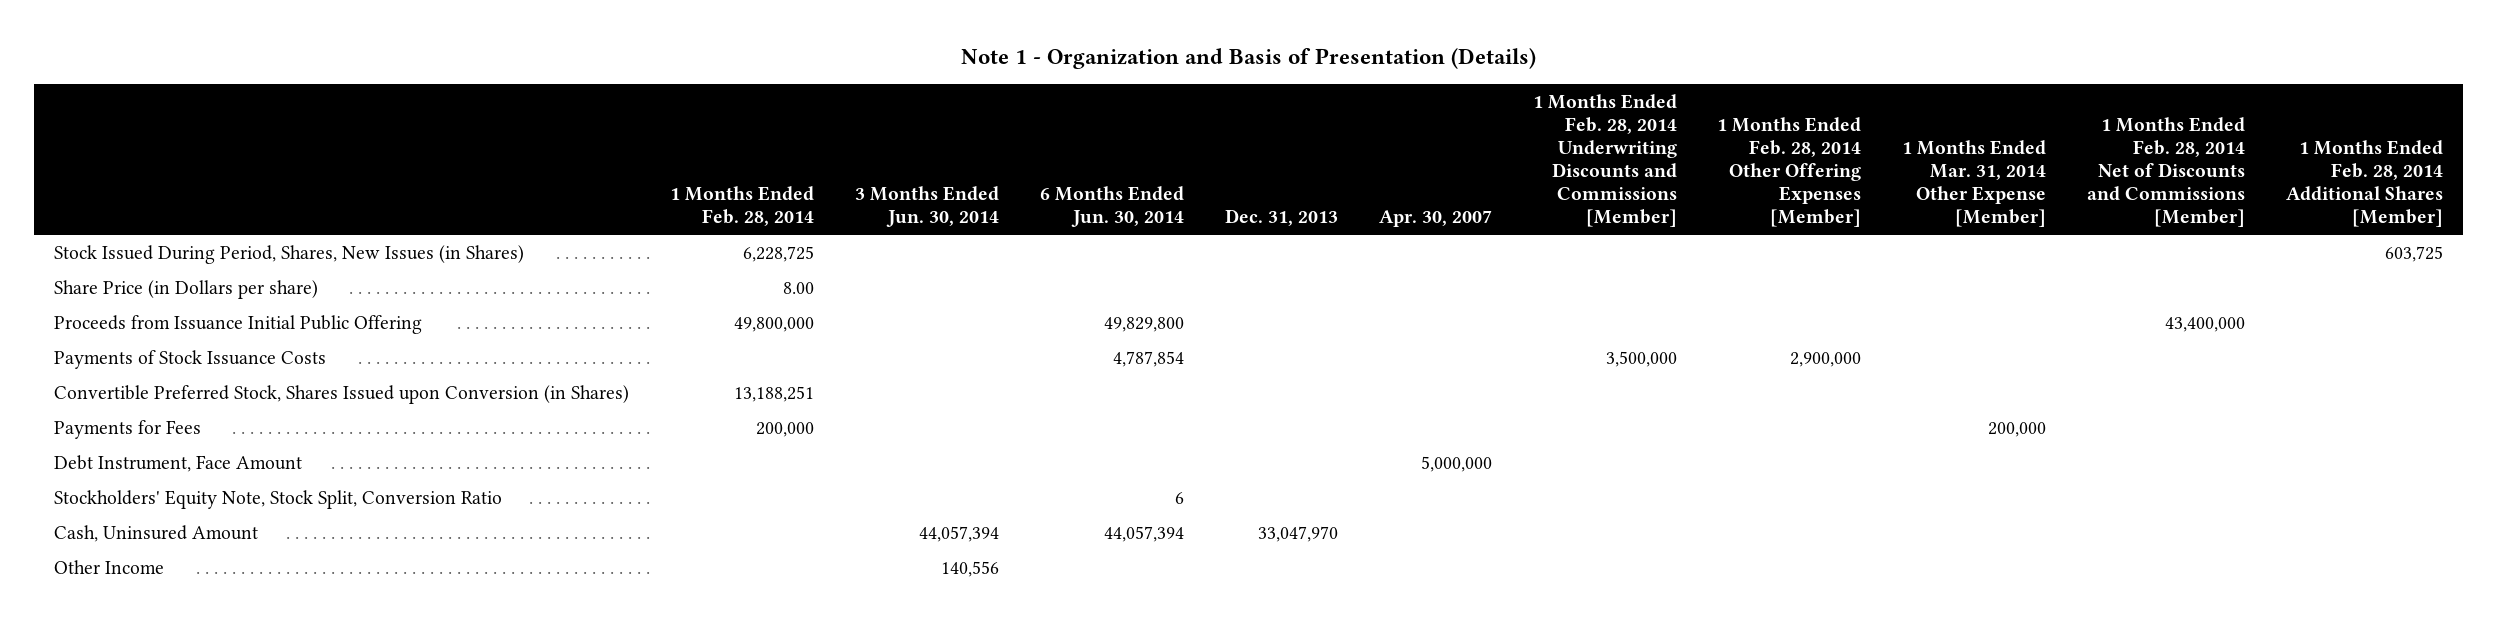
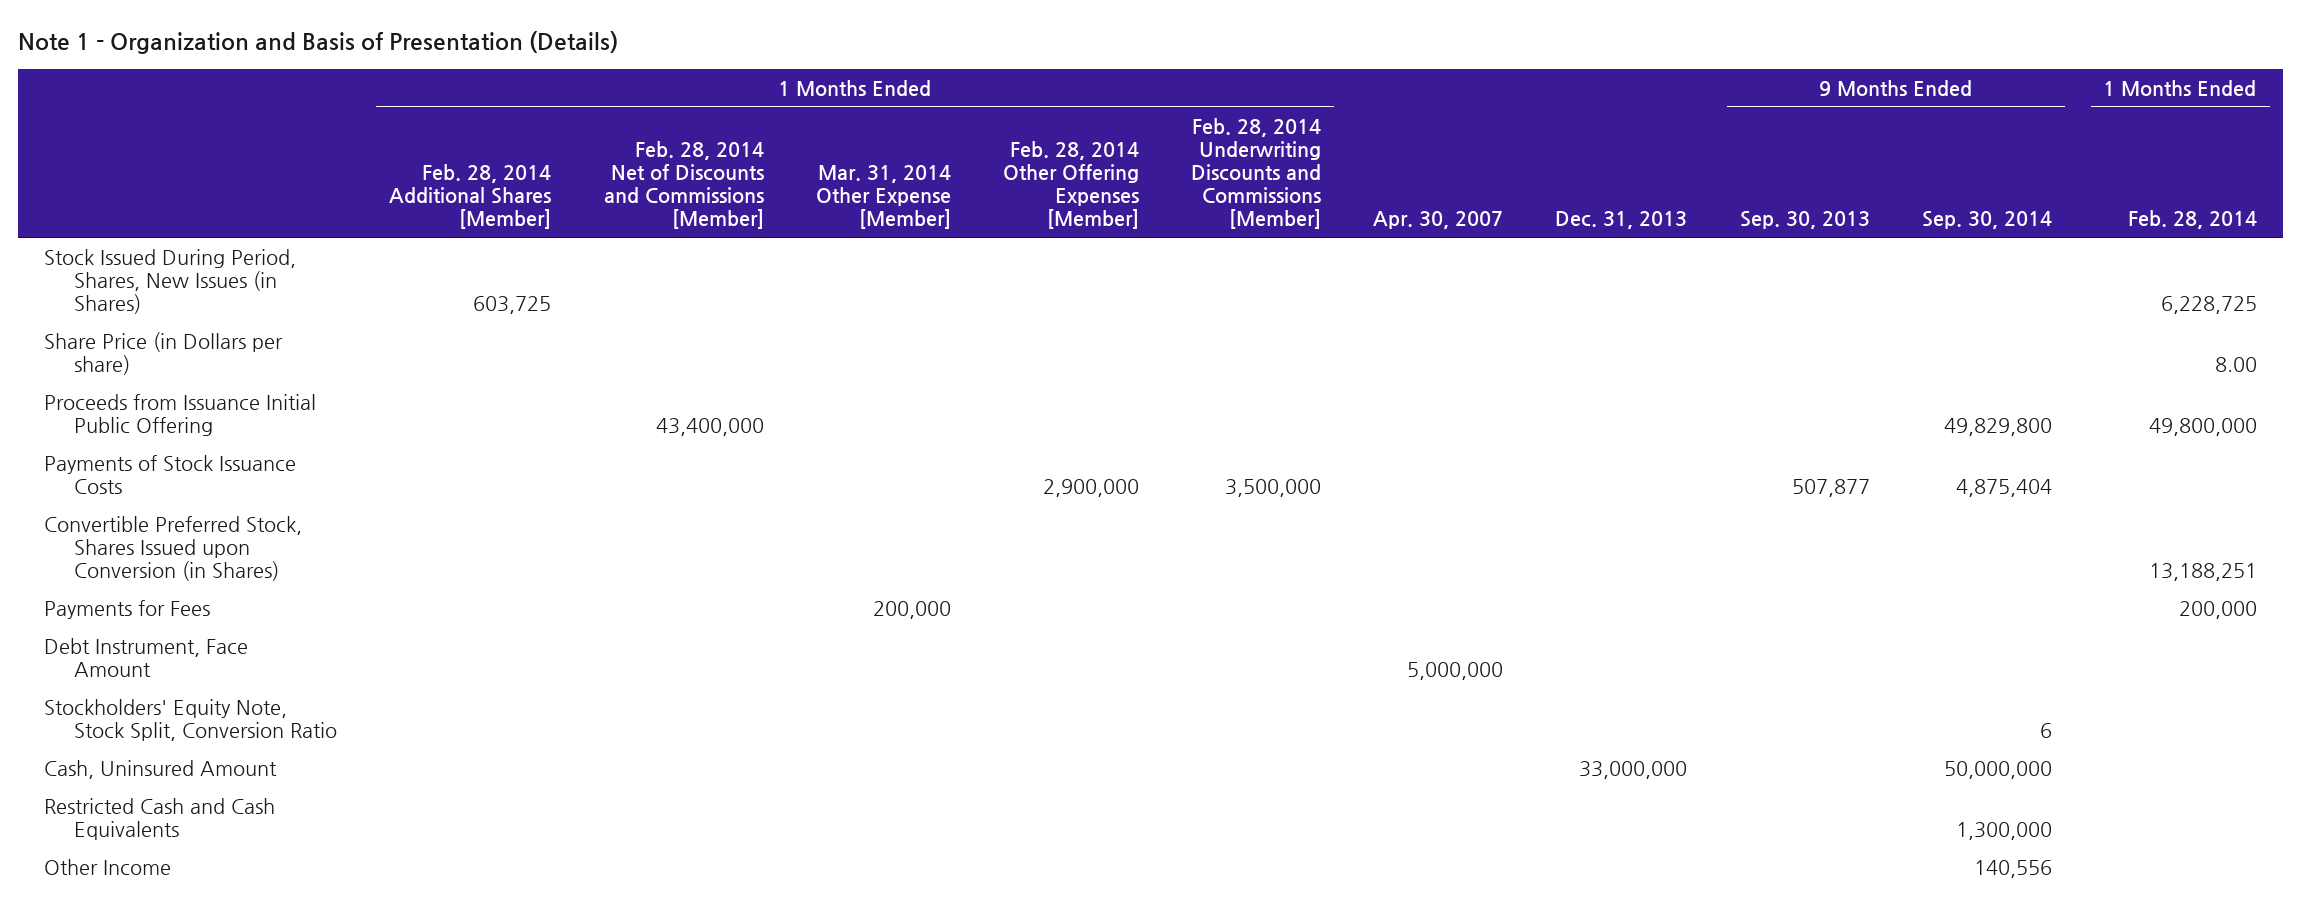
- | 1 Months Ended Feb. 28, 2014 | 3 Months Ended Jun. 30, 2014 | 6 Months Ended Jun. 30, 2014 | Dec. 31, 2013 | Apr. 30, 2007 | 1 Months Ended Feb. 28, 2014 Underwriting Discounts and Commissions [Member] | 1 Months Ended Feb. 28, 2014 Other Offering Expenses [Member] | 1 Months Ended Mar. 31, 2014 Other Expense [Member] | 1 Months Ended Feb. 28, 2014 Net of Discounts and Commissions [Member] | 1 Months Ended Feb. 28, 2014 Additional Shares [Member]
+ | 1 Months Ended Feb. 28, 2014 Additional Shares [Member] | 1 Months Ended Feb. 28, 2014 Net of Discounts and Commissions [Member] | 1 Months Ended Mar. 31, 2014 Other Expense [Member] | 1 Months Ended Feb. 28, 2014 Other Offering Expenses [Member] | 1 Months Ended Feb. 28, 2014 Underwriting Discounts and Commissions [Member] | Apr. 30, 2007 | Dec. 31, 2013 | 9 Months Ended Sep. 30, 2013 | 9 Months Ended Sep. 30, 2014 | 1 Months Ended Feb. 28, 2014
- Cash, Uninsured Amount | | 44,057,394 | 44,057,394 | 33,047,970 | | | | | |
+ Cash, Uninsured Amount | | | | | | | 33,000,000 | | 50,000,000 |
+ Restricted Cash and Cash Equivalents | | | | | | | | | 1,300,000 |

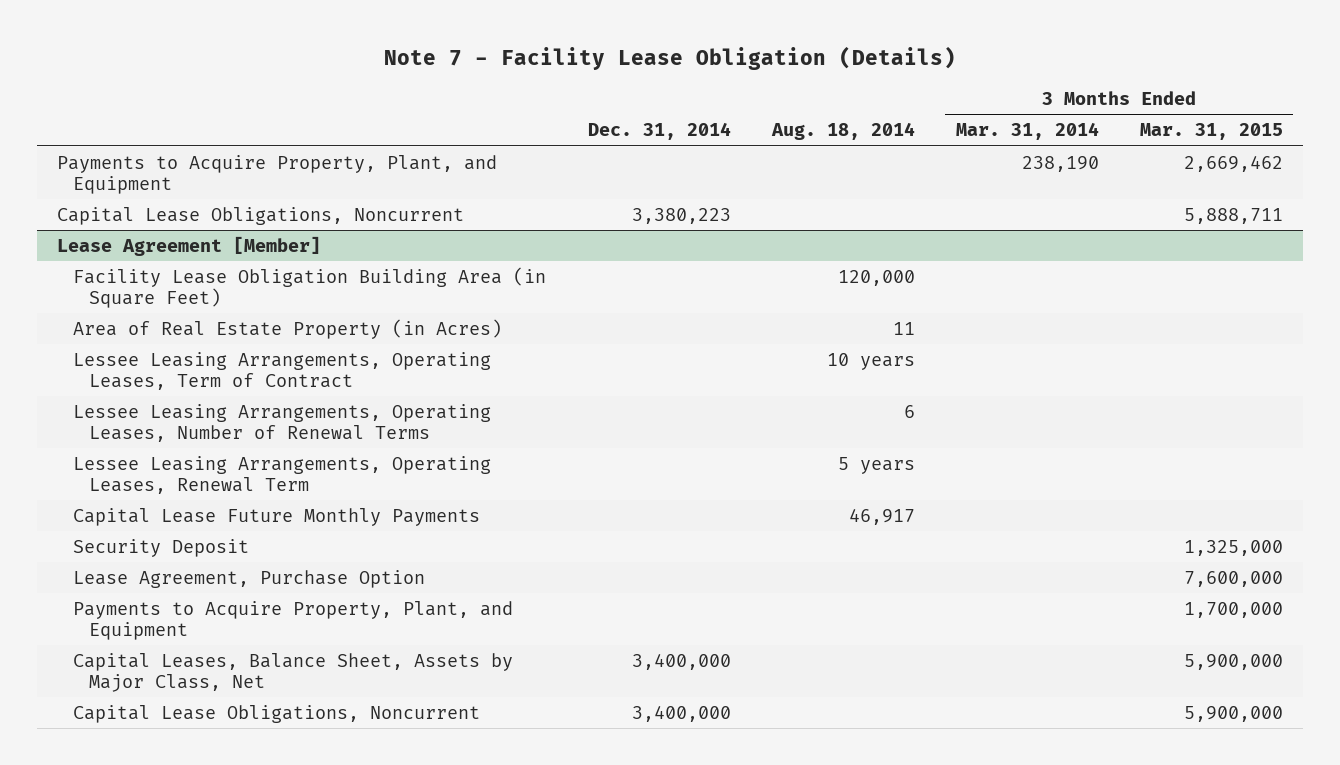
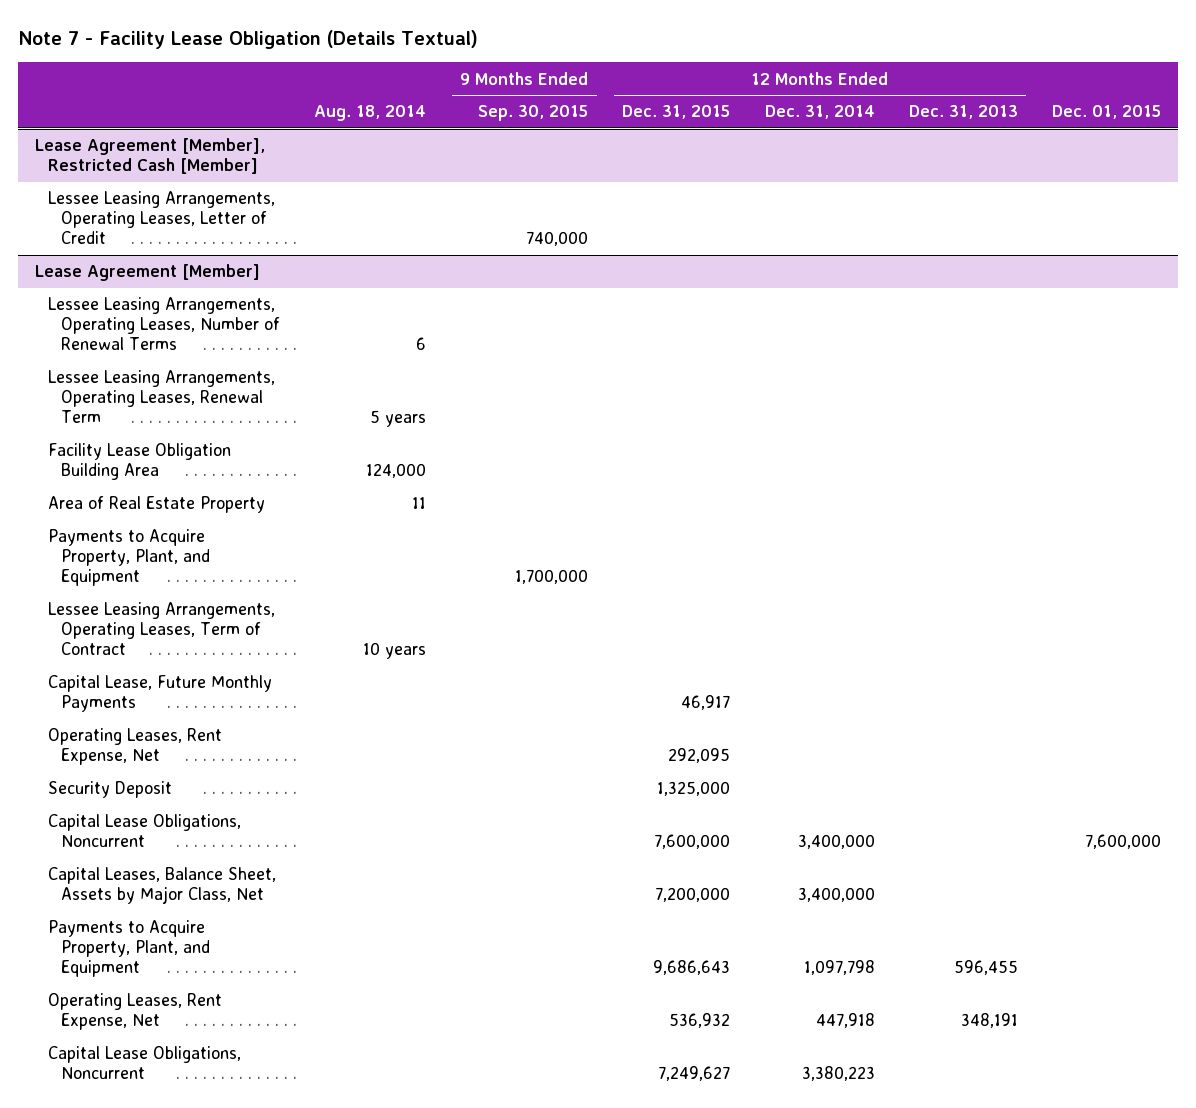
- Note 7 - Facility Lease Obligation (Details)
+ Note 7 - Facility Lease Obligation (Details Textual)
- | Dec. 31, 2014 | Aug. 18, 2014 | 3 Months Ended Mar. 31, 2014 | 3 Months Ended Mar. 31, 2015
+ | Aug. 18, 2014 | 9 Months Ended Sep. 30, 2015 | 12 Months Ended Dec. 31, 2015 | 12 Months Ended Dec. 31, 2014 | 12 Months Ended Dec. 31, 2013 | Dec. 01, 2015
- Payments to Acquire Property, Plant, and Equipment | | | 238,190 | 2,669,462
- Capital Lease Obligations, Noncurrent | 3,380,223 | | | 5,888,711
+ Lease Agreement [Member], Restricted Cash [Member]
+ Lessee Leasing Arrangements, Operating Leases, Letter of Credit | | 740,000 | | | |
@ Lease Agreement [Member]
- Facility Lease Obligation Building Area (in Square Feet) | | 120,000 | |
- Area of Real Estate Property (in Acres) | | 11 | |
- Capital Lease Future Monthly Payments | | 46,917 | |
- Lease Agreement, Purchase Option | | | | 7,600,000
+ Facility Lease Obligation Building Area | 124,000 | | | | |
+ Area of Real Estate Property | 11 | | | | |
moved down: Lessee Leasing Arrangements, Operating Leases, Term of Contract | 10 years | | | | |
+ Capital Lease, Future Monthly Payments | | | 46,917 | | |
+ Operating Leases, Rent Expense, Net | | | 292,095 | | |
moved down: Security Deposit | | | 1,325,000 | | |
+ Capital Lease Obligations, Noncurrent | | | 7,600,000 | 3,400,000 | | 7,600,000
+ Payments to Acquire Property, Plant, and Equipment | | | 9,686,643 | 1,097,798 | 596,455 |
+ Operating Leases, Rent Expense, Net | | | 536,932 | 447,918 | 348,191 |

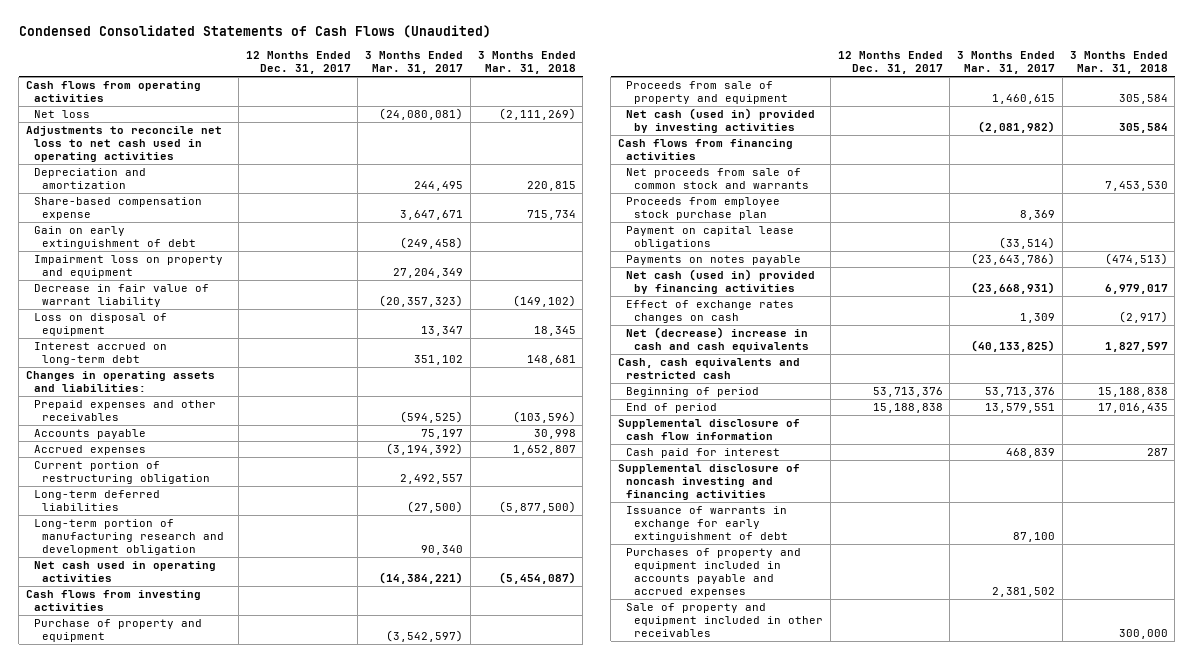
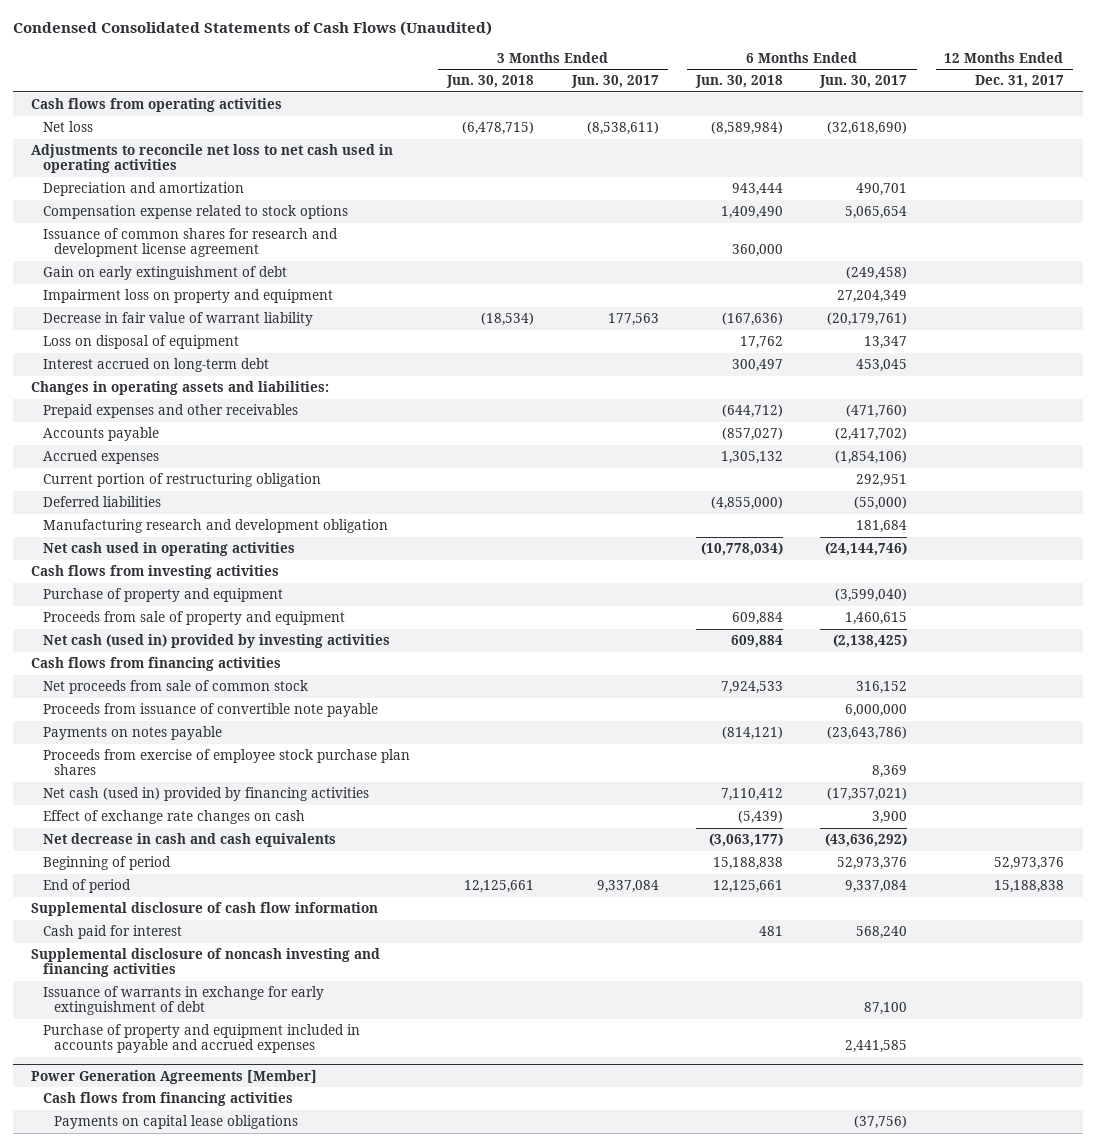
- | 12 Months Ended Dec. 31, 2017 | 3 Months Ended Mar. 31, 2017 | 3 Months Ended Mar. 31, 2018
+ | 3 Months Ended Jun. 30, 2018 | 3 Months Ended Jun. 30, 2017 | 6 Months Ended Jun. 30, 2018 | 6 Months Ended Jun. 30, 2017 | 12 Months Ended Dec. 31, 2017
- Share-based compensation expense | | 3,647,671 | 715,734
+ Compensation expense related to stock options | | | 1,409,490 | 5,065,654 |
+ Issuance of common shares for research and development license agreement | | | 360,000 | |
- Long-term deferred liabilities | | (27,500) | (5,877,500)
- Long-term portion of manufacturing research and development obligation | | 90,340 |
+ Deferred liabilities | | | (4,855,000) | (55,000) |
+ Manufacturing research and development obligation | | | | 181,684 |
- Net proceeds from sale of common stock and warrants | | | 7,453,530
- Proceeds from employee stock purchase plan | | 8,369 |
- Payment on capital lease obligations | | (33,514) |
+ Net proceeds from sale of common stock | | | 7,924,533 | 316,152 |
+ Proceeds from issuance of convertible note payable | | | | 6,000,000 |
+ Proceeds from exercise of employee stock purchase plan shares | | | | 8,369 |
- Effect of exchange rates changes on cash | | 1,309 | (2,917)
- Net (decrease) increase in cash and cash equivalents | | (40,133,825) | 1,827,597
- Cash, cash equivalents and restricted cash
- Beginning of period | 53,713,376 | 53,713,376 | 15,188,838
+ Effect of exchange rate changes on cash | | | (5,439) | 3,900 |
+ Net decrease in cash and cash equivalents | | | (3,063,177) | (43,636,292) |
+ Beginning of period | | | 15,188,838 | 52,973,376 | 52,973,376
- Purchases of property and equipment included in accounts payable and accrued expenses | | 2,381,502 |
- Sale of property and equipment included in other receivables | | | 300,000
+ Purchase of property and equipment included in accounts payable and accrued expenses | | | | 2,441,585 |
+ Power Generation Agreements [Member]
+ Cash flows from financing activities
+ Payments on capital lease obligations | | | | (37,756) |

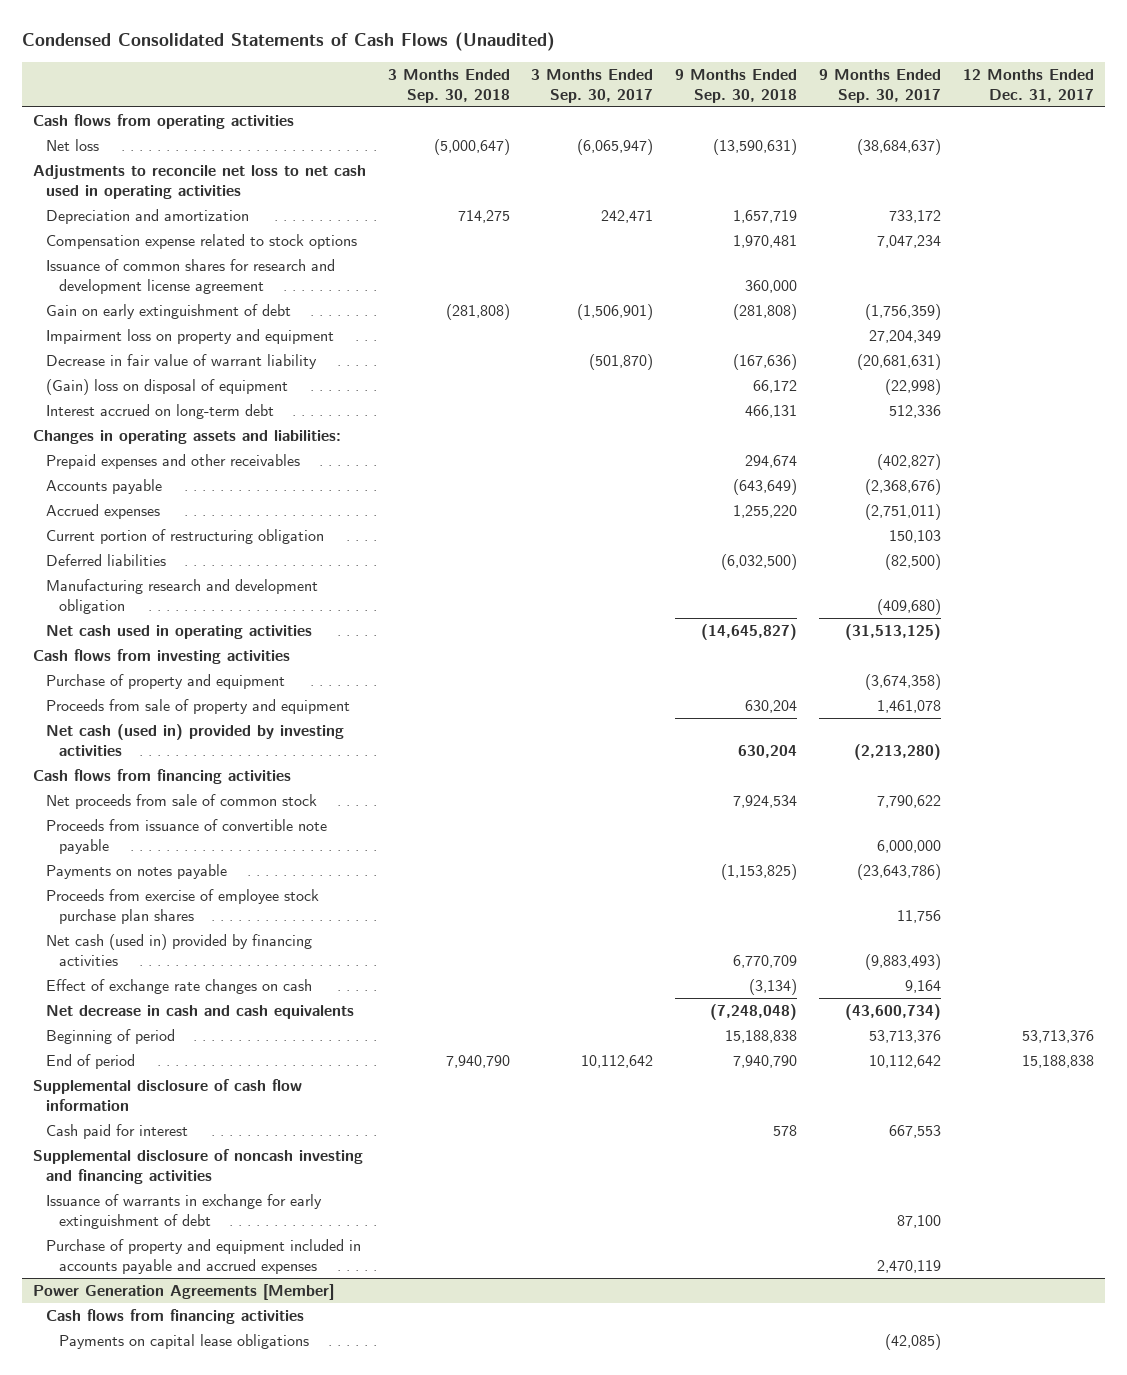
- | 3 Months Ended Jun. 30, 2018 | 3 Months Ended Jun. 30, 2017 | 6 Months Ended Jun. 30, 2018 | 6 Months Ended Jun. 30, 2017 | 12 Months Ended Dec. 31, 2017
+ | 3 Months Ended Sep. 30, 2018 | 3 Months Ended Sep. 30, 2017 | 9 Months Ended Sep. 30, 2018 | 9 Months Ended Sep. 30, 2017 | 12 Months Ended Dec. 31, 2017
- Loss on disposal of equipment | | | 17,762 | 13,347 |
+ (Gain) loss on disposal of equipment | | | 66,172 | (22,998) |
- Beginning of period | | | 15,188,838 | 52,973,376 | 52,973,376
+ Beginning of period | | | 15,188,838 | 53,713,376 | 53,713,376

